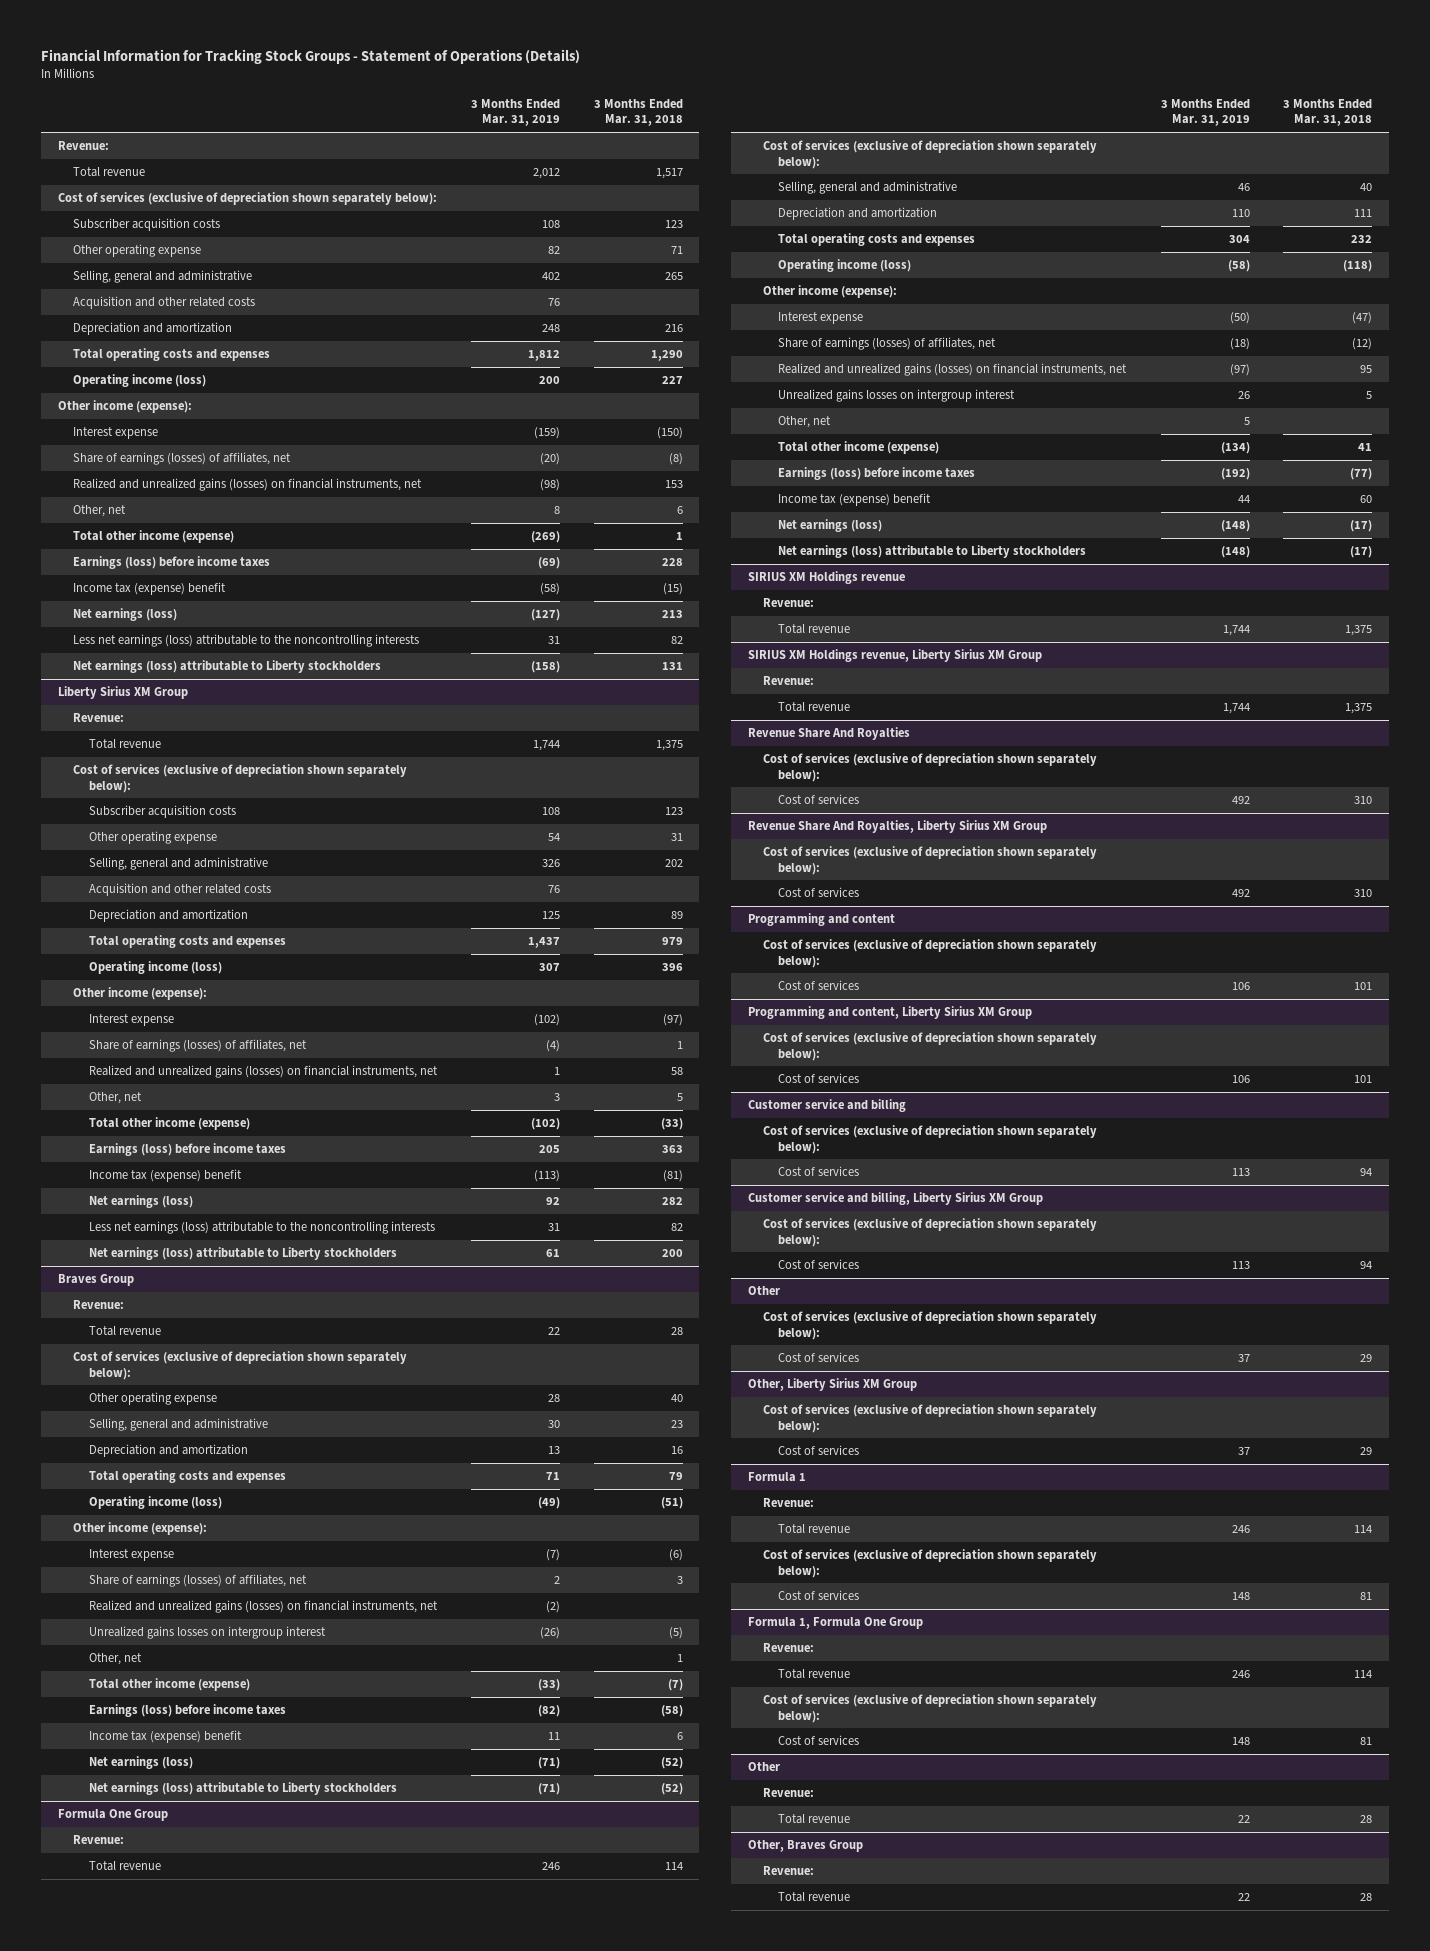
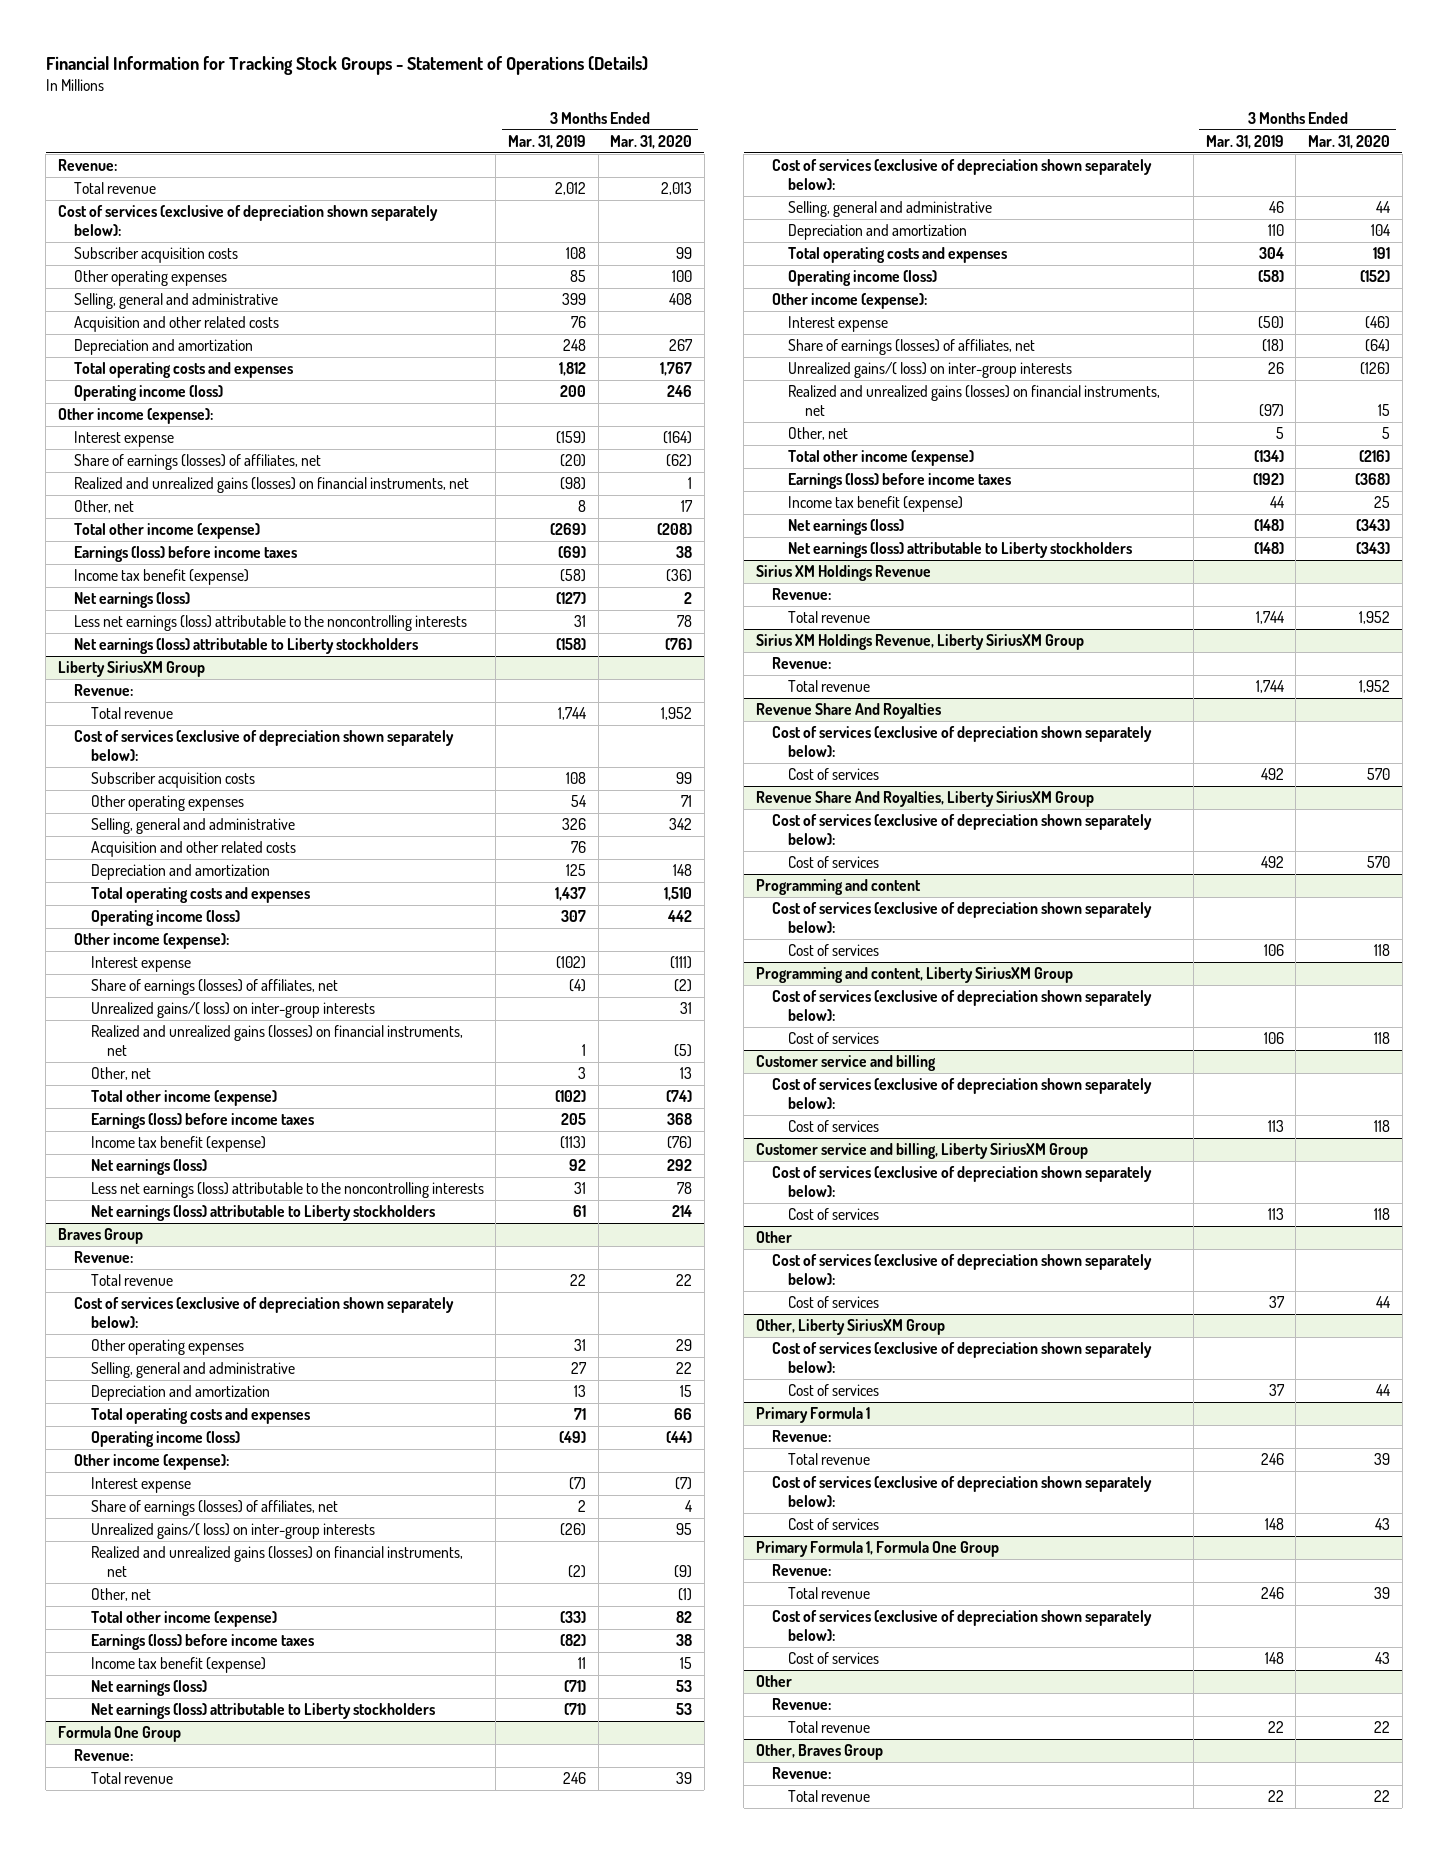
- | 3 Months Ended Mar. 31, 2019 | 3 Months Ended Mar. 31, 2018
+ | 3 Months Ended Mar. 31, 2019 | 3 Months Ended Mar. 31, 2020
- Other operating expense | 82 | 71
- Selling, general and administrative | 402 | 265
+ Other operating expenses | 85 | 100
+ Selling, general and administrative | 399 | 408
- Income tax (expense) benefit | (58) | (15)
+ Income tax benefit (expense) | (58) | (36)
- Liberty Sirius XM Group
+ Liberty SiriusXM Group
- Other operating expense | 54 | 31
+ Other operating expenses | 54 | 71
+ Unrealized gains/( loss) on inter-group interests | | 31
- Income tax (expense) benefit | (113) | (81)
+ Income tax benefit (expense) | (113) | (76)
@ Braves Group
- Other operating expense | 28 | 40
- Selling, general and administrative | 30 | 23
+ Other operating expenses | 31 | 29
+ Selling, general and administrative | 27 | 22
+ Unrealized gains/( loss) on inter-group interests | (26) | 95
- Unrealized gains losses on intergroup interest | (26) | (5)
- Income tax (expense) benefit | 11 | 6
+ Income tax benefit (expense) | 11 | 15
@ Formula One Group
+ Unrealized gains/( loss) on inter-group interests | 26 | (126)
- Unrealized gains losses on intergroup interest | 26 | 5
- Income tax (expense) benefit | 44 | 60
+ Income tax benefit (expense) | 44 | 25
- SIRIUS XM Holdings revenue
+ Sirius XM Holdings Revenue
- SIRIUS XM Holdings revenue, Liberty Sirius XM Group
+ Sirius XM Holdings Revenue, Liberty SiriusXM Group
- Revenue Share And Royalties, Liberty Sirius XM Group
+ Revenue Share And Royalties, Liberty SiriusXM Group
- Programming and content, Liberty Sirius XM Group
+ Programming and content, Liberty SiriusXM Group
- Customer service and billing, Liberty Sirius XM Group
+ Customer service and billing, Liberty SiriusXM Group
- Other, Liberty Sirius XM Group
+ Other, Liberty SiriusXM Group
- Formula 1
+ Primary Formula 1
- Formula 1, Formula One Group
+ Primary Formula 1, Formula One Group

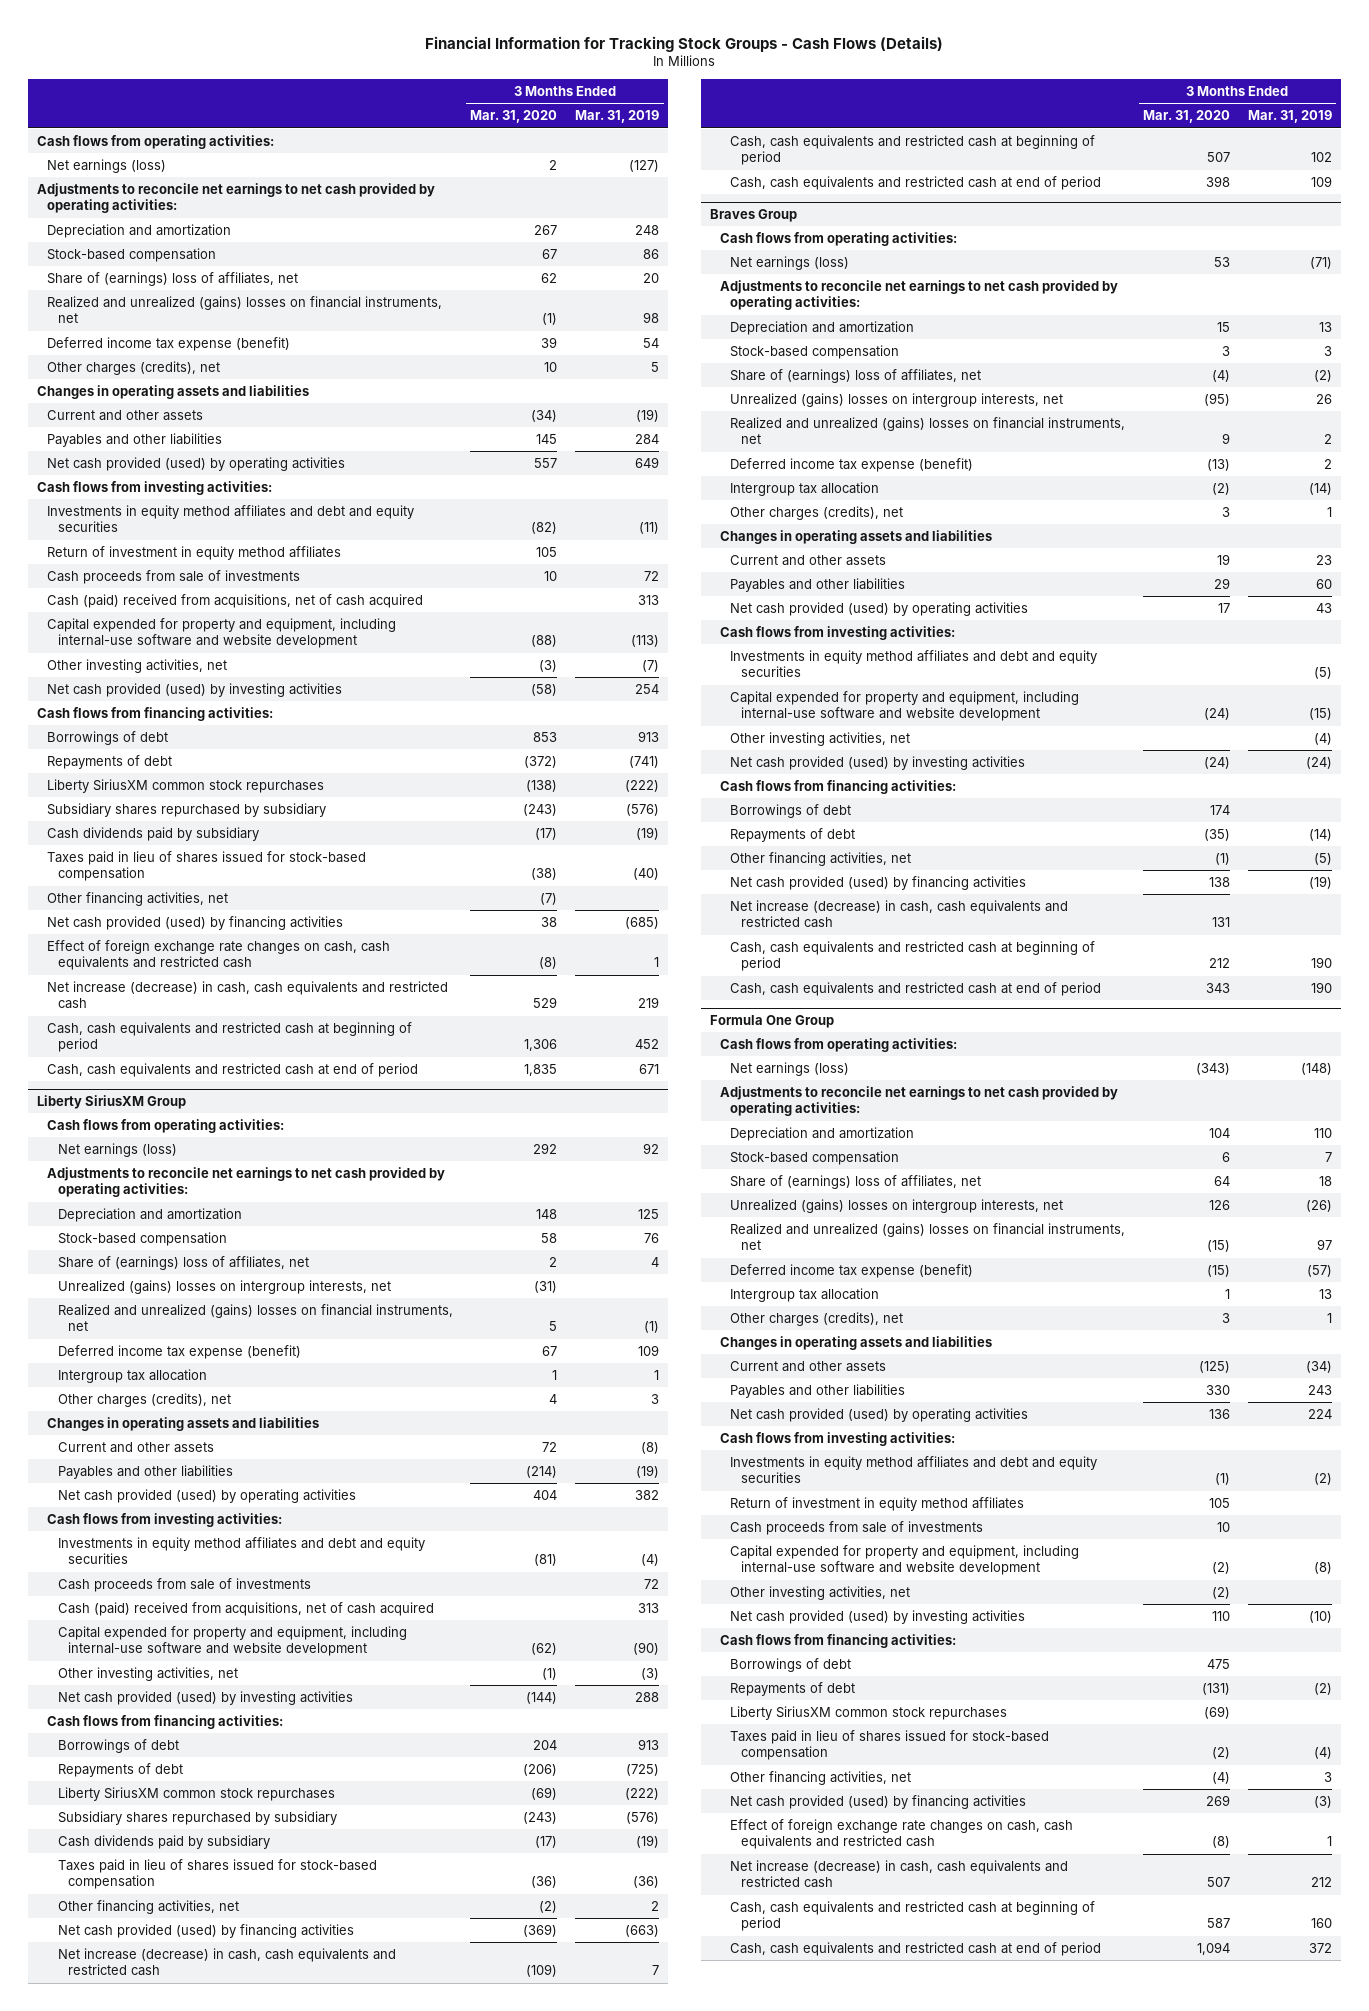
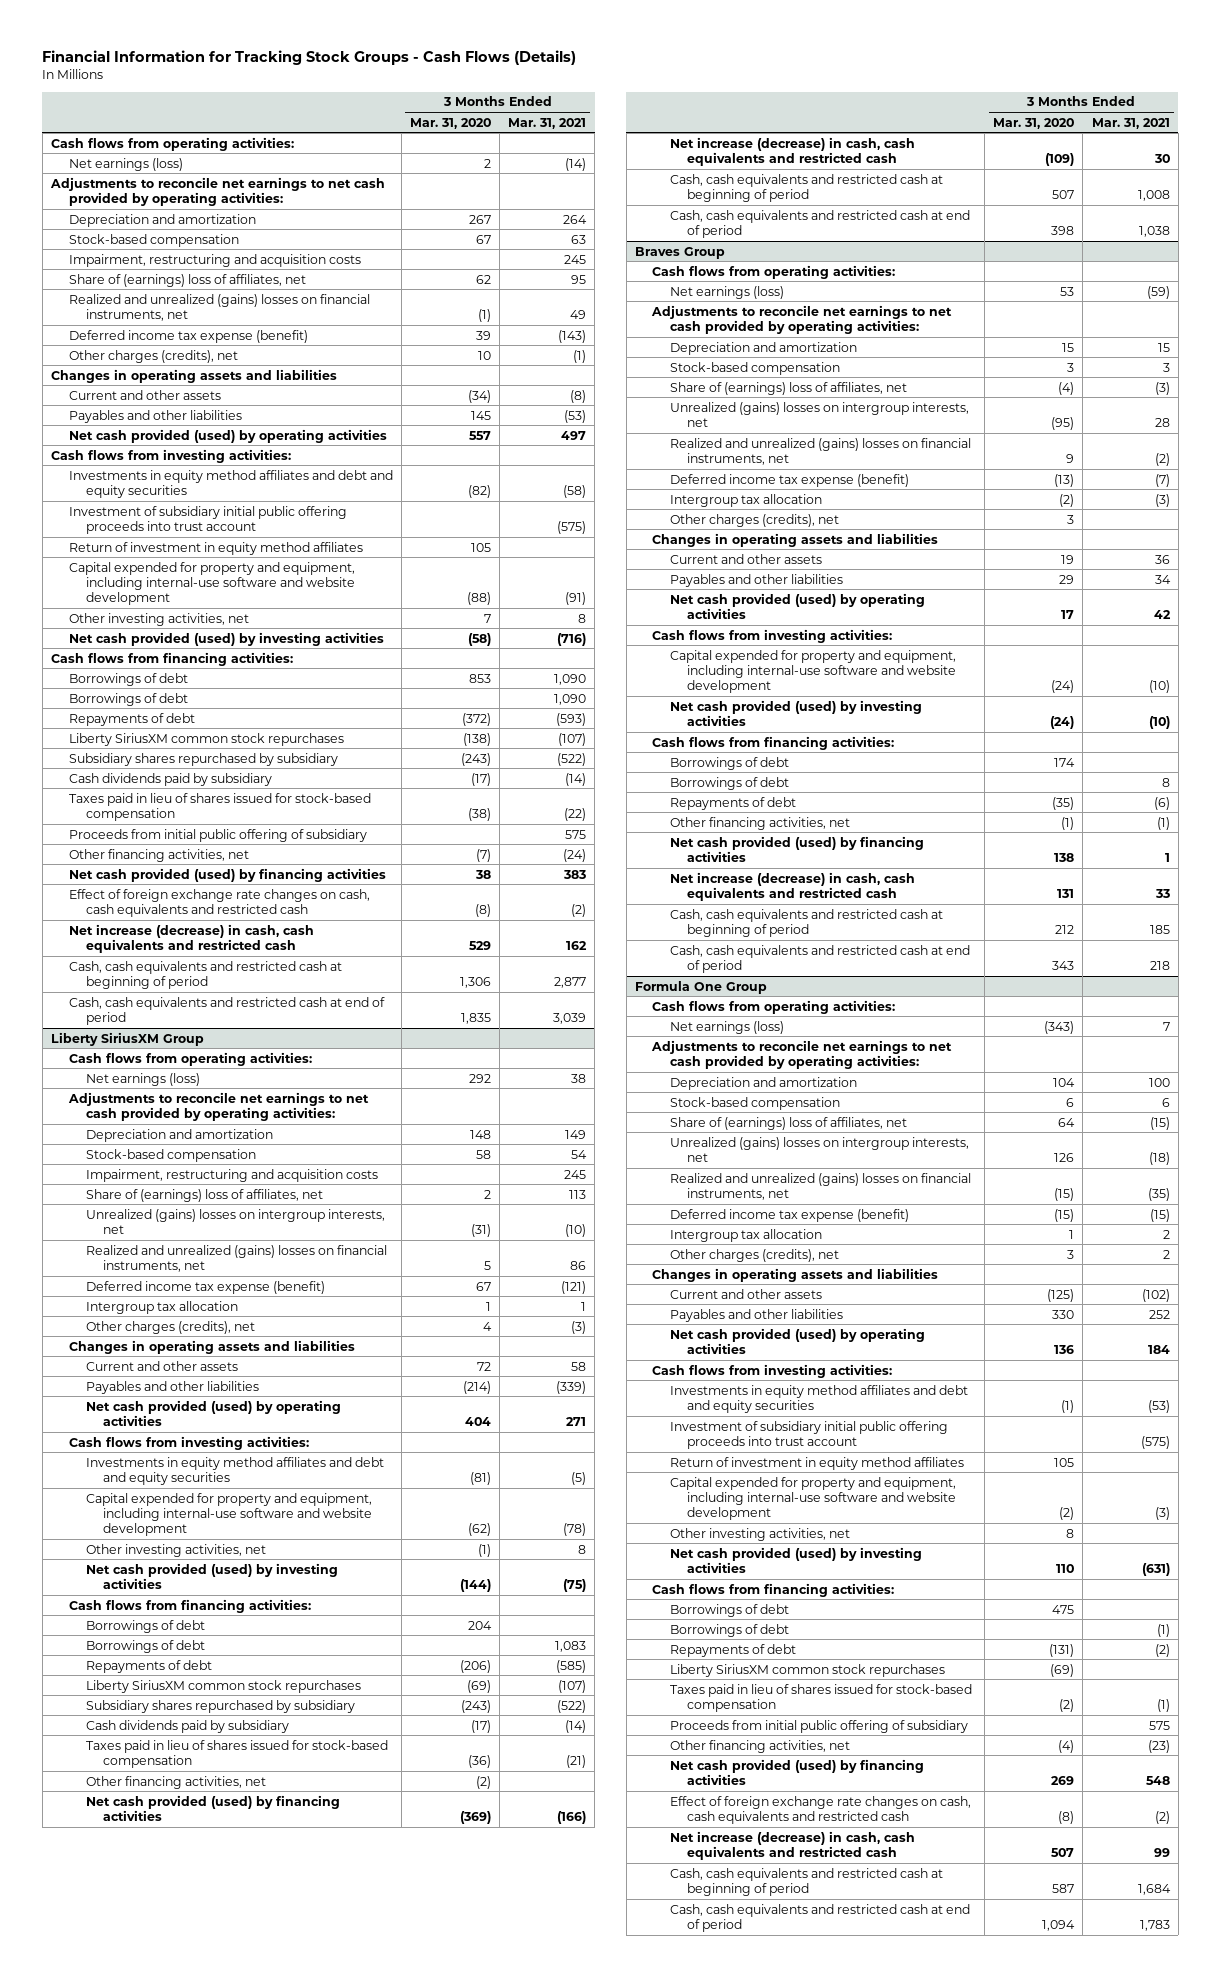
- | 3 Months Ended Mar. 31, 2020 | 3 Months Ended Mar. 31, 2019
+ | 3 Months Ended Mar. 31, 2020 | 3 Months Ended Mar. 31, 2021
+ Impairment, restructuring and acquisition costs | | 245
+ Investment of subsidiary initial public offering proceeds into trust account | | (575)
- Cash proceeds from sale of investments | 10 | 72
- Cash (paid) received from acquisitions, net of cash acquired | | 313
- Other investing activities, net | (3) | (7)
+ Other investing activities, net | 7 | 8
+ Borrowings of debt | | 1,090
+ Proceeds from initial public offering of subsidiary | | 575
@ Liberty SiriusXM Group
+ Impairment, restructuring and acquisition costs | | 245
- Cash proceeds from sale of investments | | 72
- Cash (paid) received from acquisitions, net of cash acquired | | 313
+ Borrowings of debt | | 1,083
@ Braves Group
- Investments in equity method affiliates and debt and equity securities | | (5)
- Other investing activities, net | | (4)
+ Borrowings of debt | | 8
@ Formula One Group
+ Investment of subsidiary initial public offering proceeds into trust account | | (575)
- Cash proceeds from sale of investments | 10 |
- Other investing activities, net | (2) |
+ Other investing activities, net | 8 |
+ Borrowings of debt | | (1)
+ Proceeds from initial public offering of subsidiary | | 575

